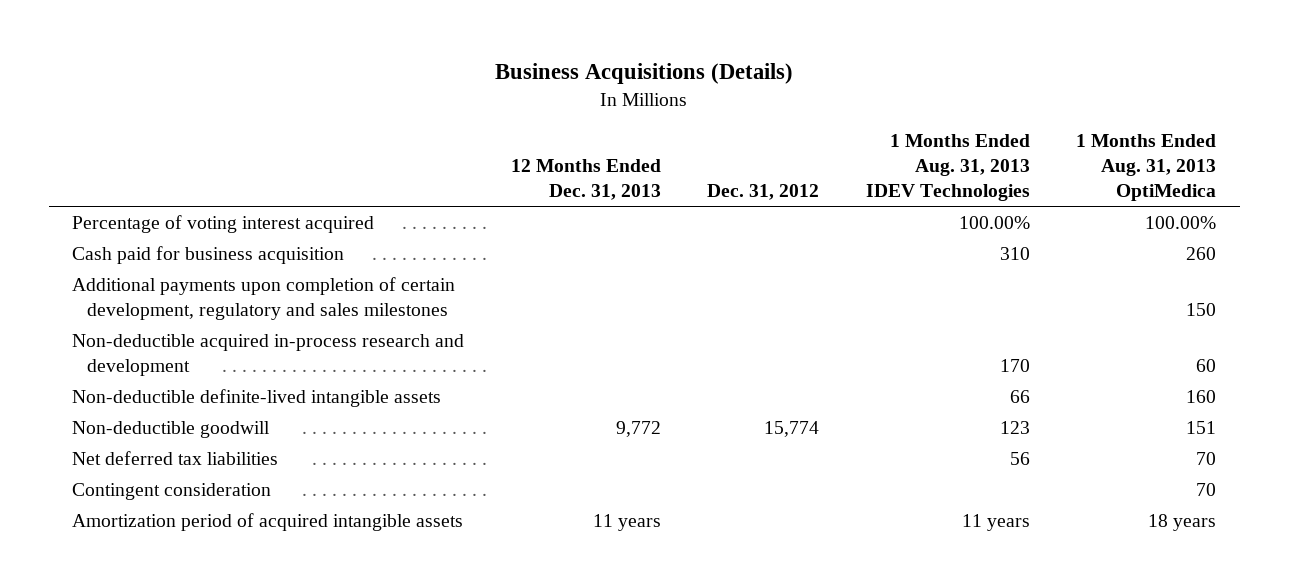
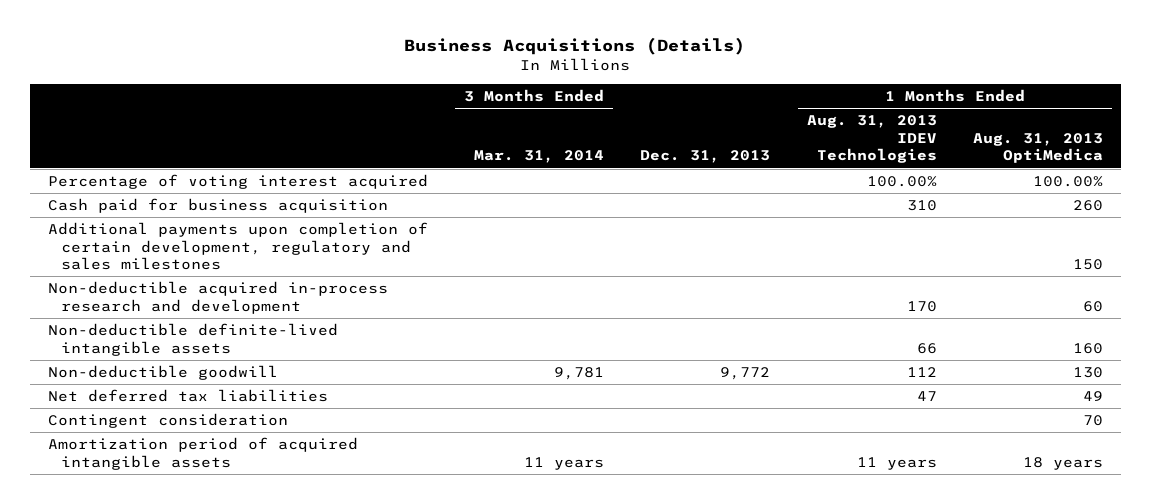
- | 12 Months Ended Dec. 31, 2013 | Dec. 31, 2012 | 1 Months Ended Aug. 31, 2013 IDEV Technologies | 1 Months Ended Aug. 31, 2013 OptiMedica
+ | 3 Months Ended Mar. 31, 2014 | Dec. 31, 2013 | 1 Months Ended Aug. 31, 2013 IDEV Technologies | 1 Months Ended Aug. 31, 2013 OptiMedica
- Non-deductible goodwill | 9,772 | 15,774 | 123 | 151
- Net deferred tax liabilities | | | 56 | 70
+ Non-deductible goodwill | 9,781 | 9,772 | 112 | 130
+ Net deferred tax liabilities | | | 47 | 49

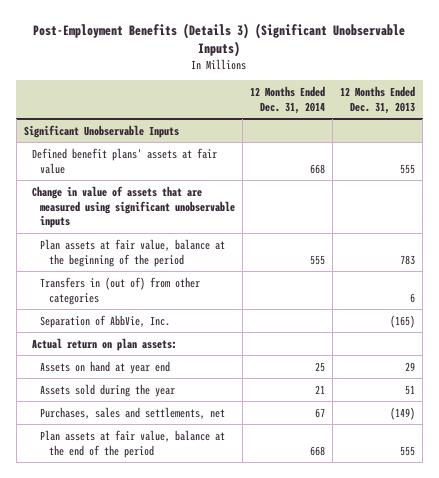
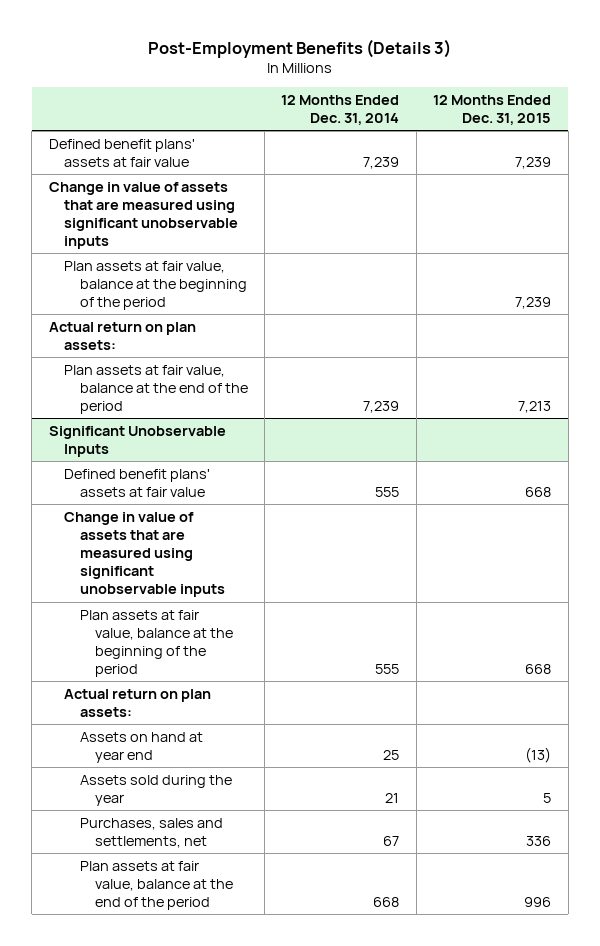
- Post-Employment Benefits (Details 3) (Significant Unobservable Inputs)
+ Post-Employment Benefits (Details 3)
- | 12 Months Ended Dec. 31, 2014 | 12 Months Ended Dec. 31, 2013
+ | 12 Months Ended Dec. 31, 2014 | 12 Months Ended Dec. 31, 2015
+ Defined benefit plans' assets at fair value | 7,239 | 7,239
+ Change in value of assets that are measured using significant unobservable inputs
+ Plan assets at fair value, balance at the beginning of the period | | 7,239
+ Actual return on plan assets:
+ Plan assets at fair value, balance at the end of the period | 7,239 | 7,213
@ Significant Unobservable Inputs
- Defined benefit plans' assets at fair value | 668 | 555
+ Defined benefit plans' assets at fair value | 555 | 668
- Transfers in (out of) from other categories | | 6
- Separation of AbbVie, Inc. | | (165)

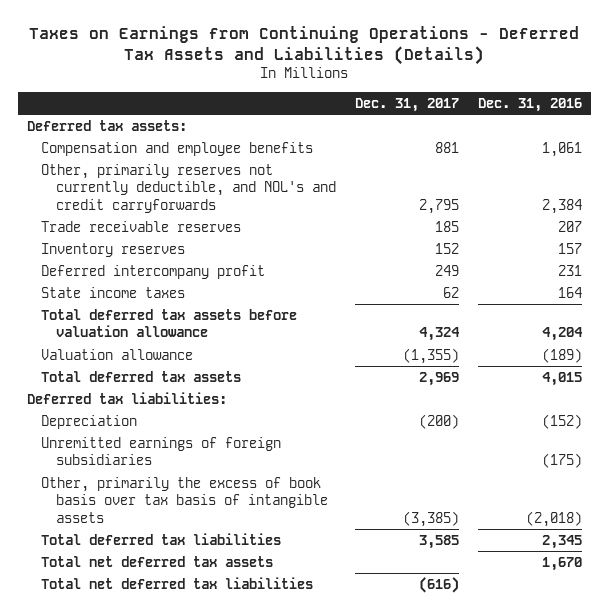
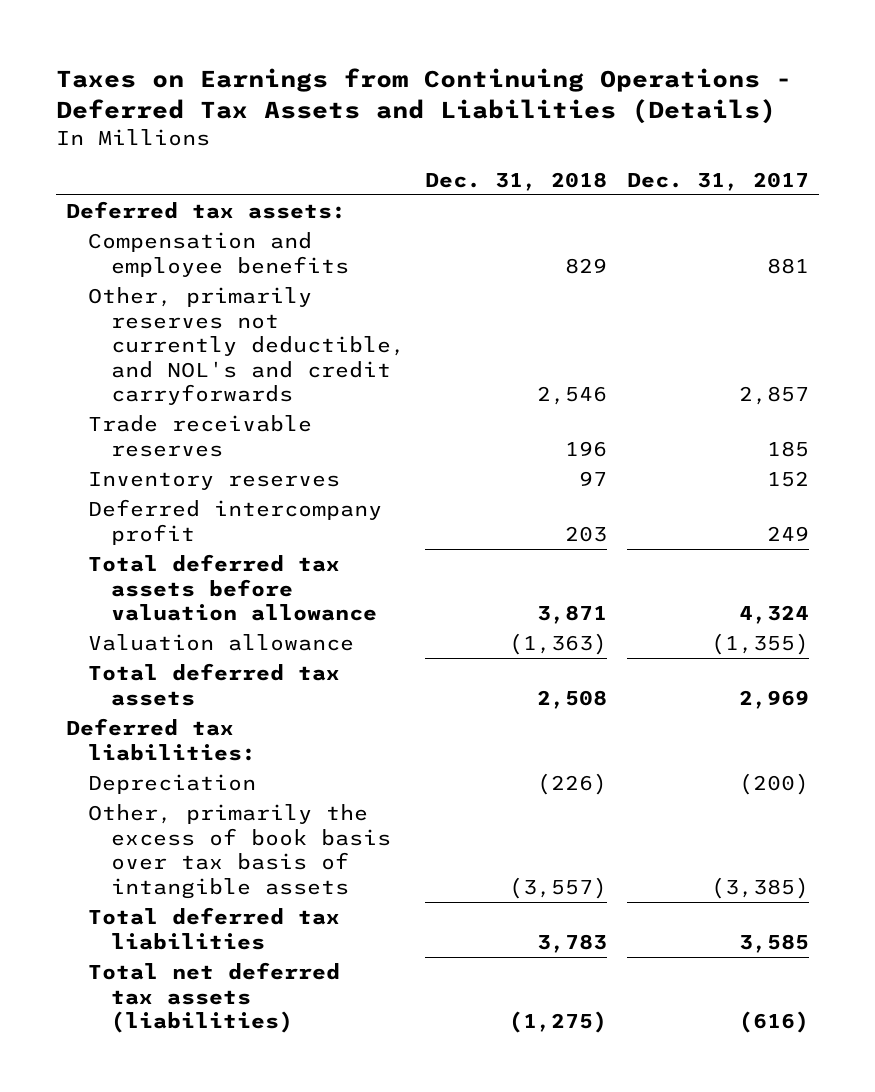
- | Dec. 31, 2017 | Dec. 31, 2016
+ | Dec. 31, 2018 | Dec. 31, 2017
- Other, primarily reserves not currently deductible, and NOL's and credit carryforwards | 2,795 | 2,384
+ Other, primarily reserves not currently deductible, and NOL's and credit carryforwards | 2,546 | 2,857
- State income taxes | 62 | 164
- Unremitted earnings of foreign subsidiaries | | (175)
- Total net deferred tax assets | | 1,670
- Total net deferred tax liabilities | (616) |
+ Total net deferred tax assets (liabilities) | (1,275) | (616)

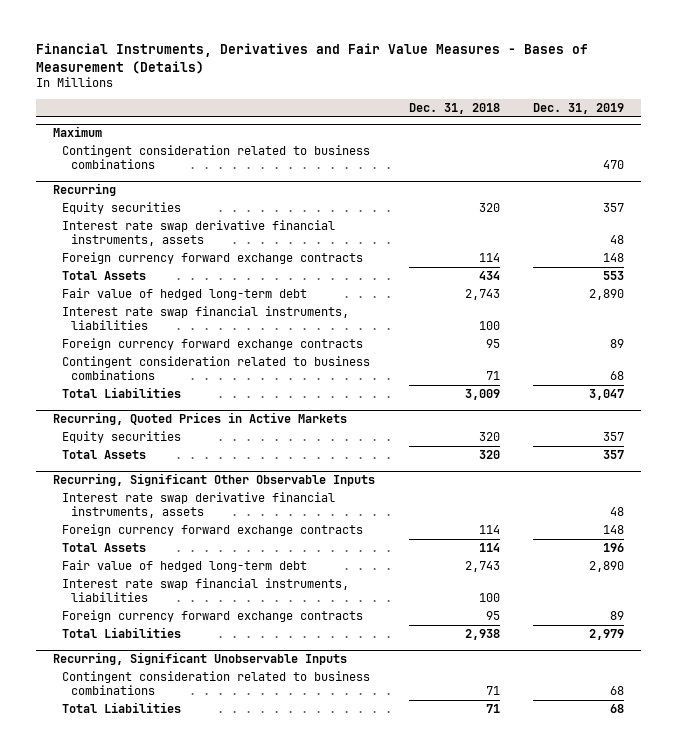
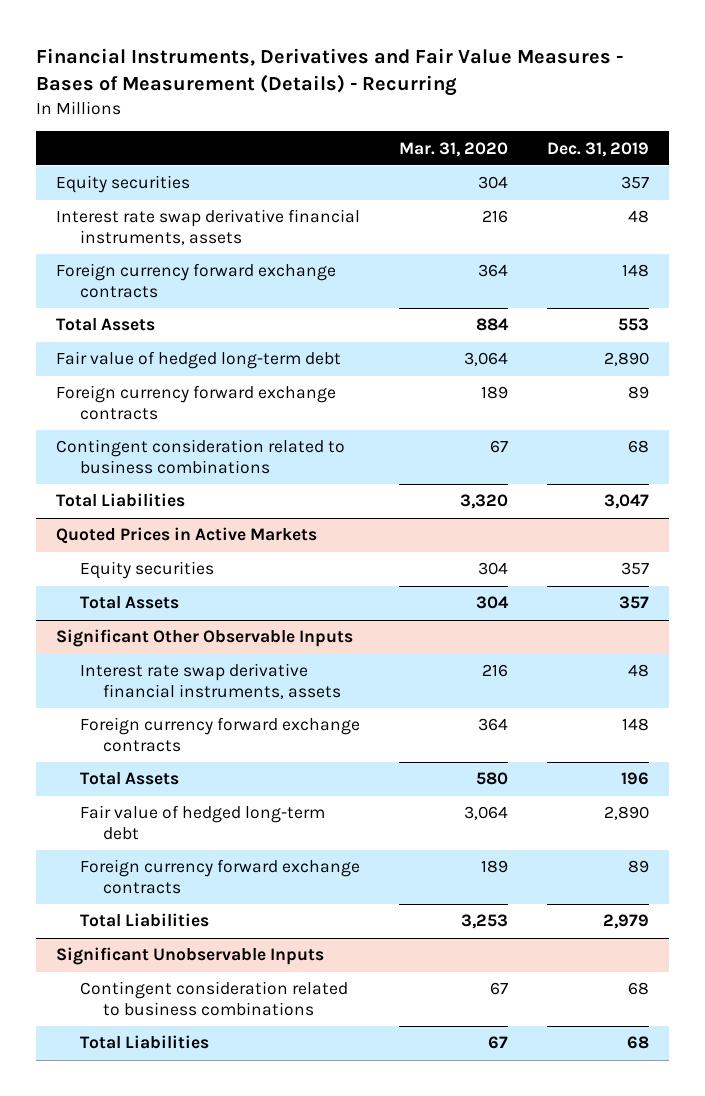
- Financial Instruments, Derivatives and Fair Value Measures - Bases of Measurement (Details)
+ Financial Instruments, Derivatives and Fair Value Measures - Bases of Measurement (Details) - Recurring
- | Dec. 31, 2018 | Dec. 31, 2019
+ | Mar. 31, 2020 | Dec. 31, 2019
- Maximum
- Contingent consideration related to business combinations | | 470
- Recurring
- Interest rate swap financial instruments, liabilities | 100 |
- Recurring, Quoted Prices in Active Markets
+ Quoted Prices in Active Markets
- Recurring, Significant Other Observable Inputs
+ Significant Other Observable Inputs
- Interest rate swap financial instruments, liabilities | 100 |
- Recurring, Significant Unobservable Inputs
+ Significant Unobservable Inputs

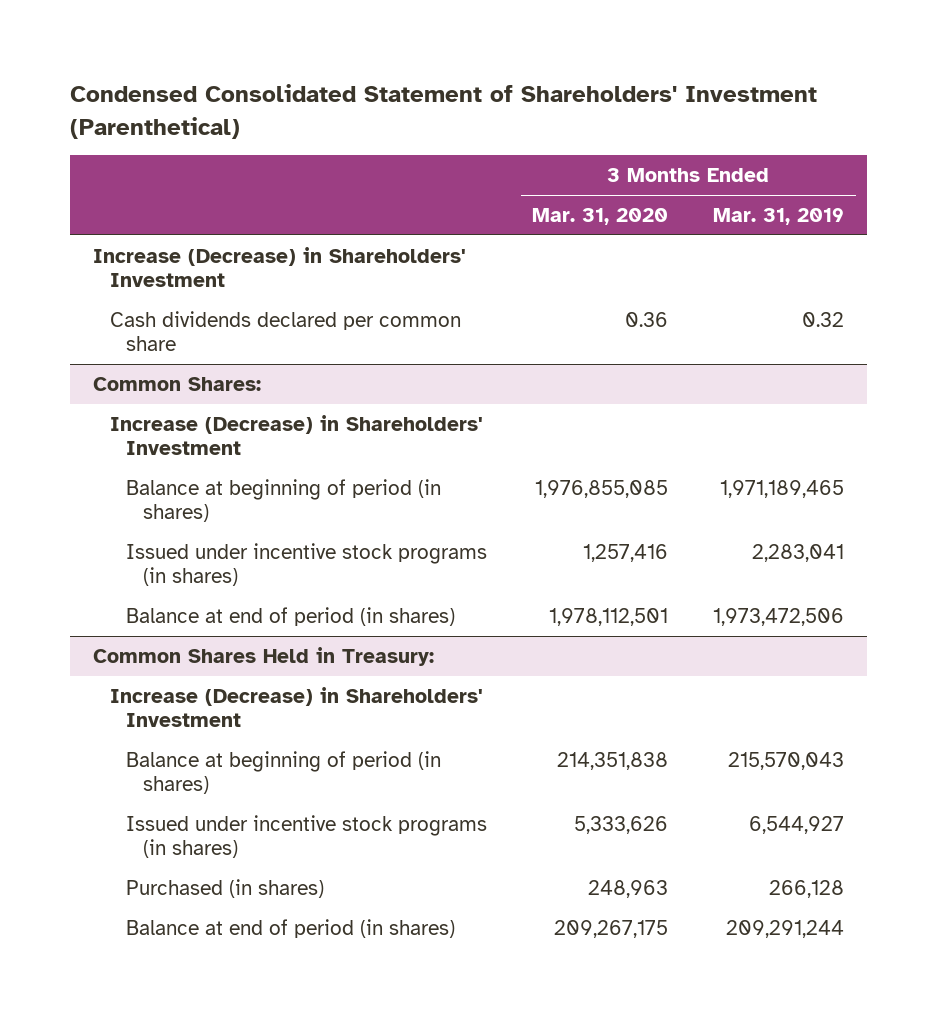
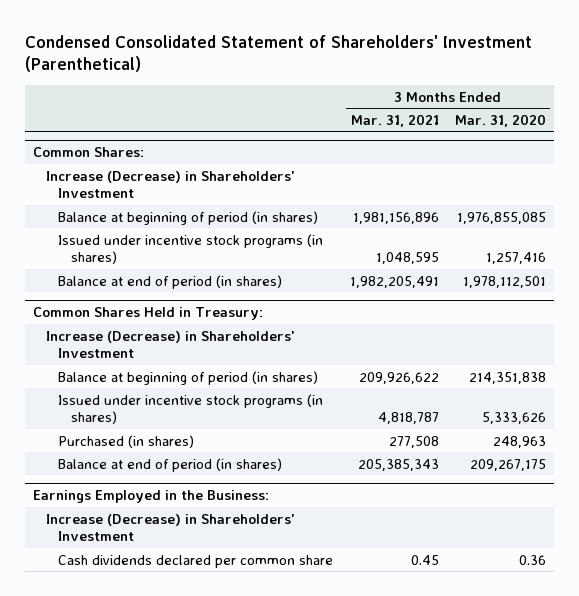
- | 3 Months Ended Mar. 31, 2020 | 3 Months Ended Mar. 31, 2019
+ | 3 Months Ended Mar. 31, 2021 | 3 Months Ended Mar. 31, 2020
- Increase (Decrease) in Shareholders' Investment
- Cash dividends declared per common share | 0.36 | 0.32
+ Earnings Employed in the Business:
+ Increase (Decrease) in Shareholders' Investment
+ Cash dividends declared per common share | 0.45 | 0.36

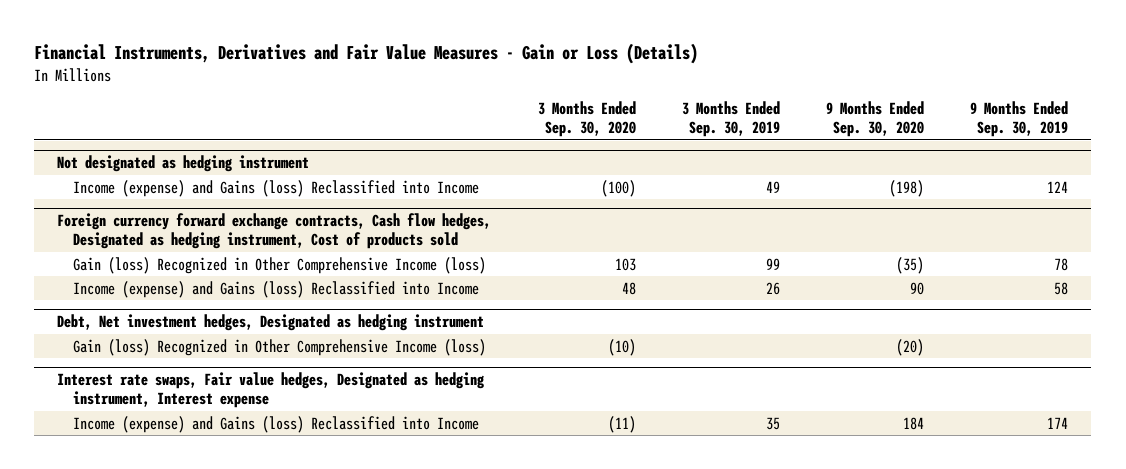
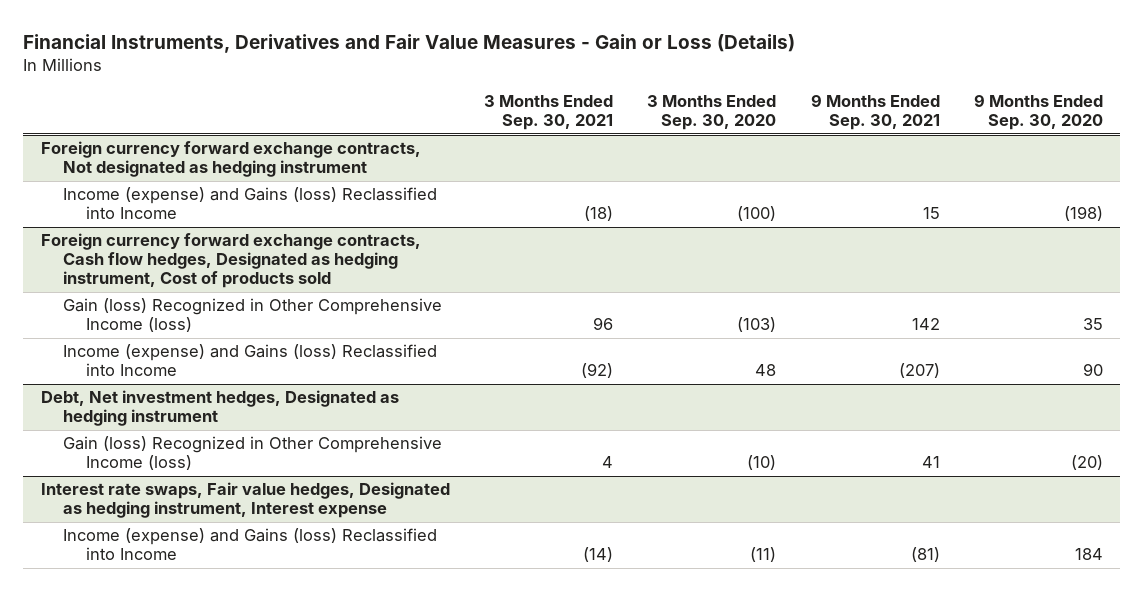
- | 3 Months Ended Sep. 30, 2020 | 3 Months Ended Sep. 30, 2019 | 9 Months Ended Sep. 30, 2020 | 9 Months Ended Sep. 30, 2019
+ | 3 Months Ended Sep. 30, 2021 | 3 Months Ended Sep. 30, 2020 | 9 Months Ended Sep. 30, 2021 | 9 Months Ended Sep. 30, 2020
- Not designated as hedging instrument
+ Foreign currency forward exchange contracts, Not designated as hedging instrument
@ Foreign currency forward exchange contracts, Cash flow hedges, Designated as hedging instrument, Cost of products sold
- Gain (loss) Recognized in Other Comprehensive Income (loss) | 103 | 99 | (35) | 78
+ Gain (loss) Recognized in Other Comprehensive Income (loss) | 96 | (103) | 142 | 35

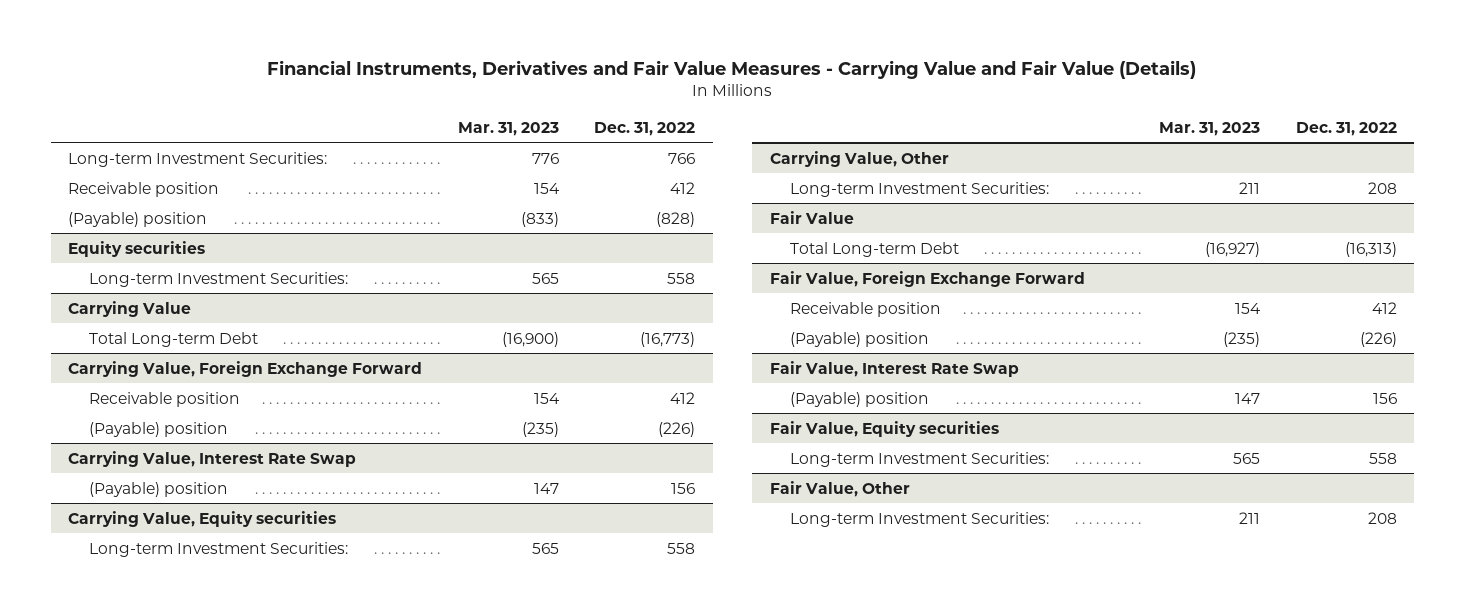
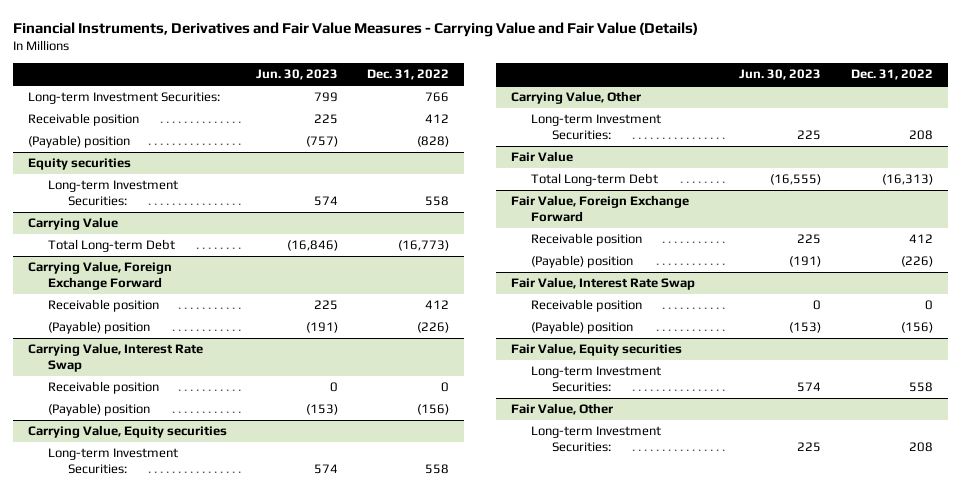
- | Mar. 31, 2023 | Dec. 31, 2022
+ | Jun. 30, 2023 | Dec. 31, 2022
@ Carrying Value, Interest Rate Swap
- (Payable) position | 147 | 156
+ Receivable position | 0 | 0
+ (Payable) position | (153) | (156)
@ Fair Value, Interest Rate Swap
- (Payable) position | 147 | 156
+ Receivable position | 0 | 0
+ (Payable) position | (153) | (156)

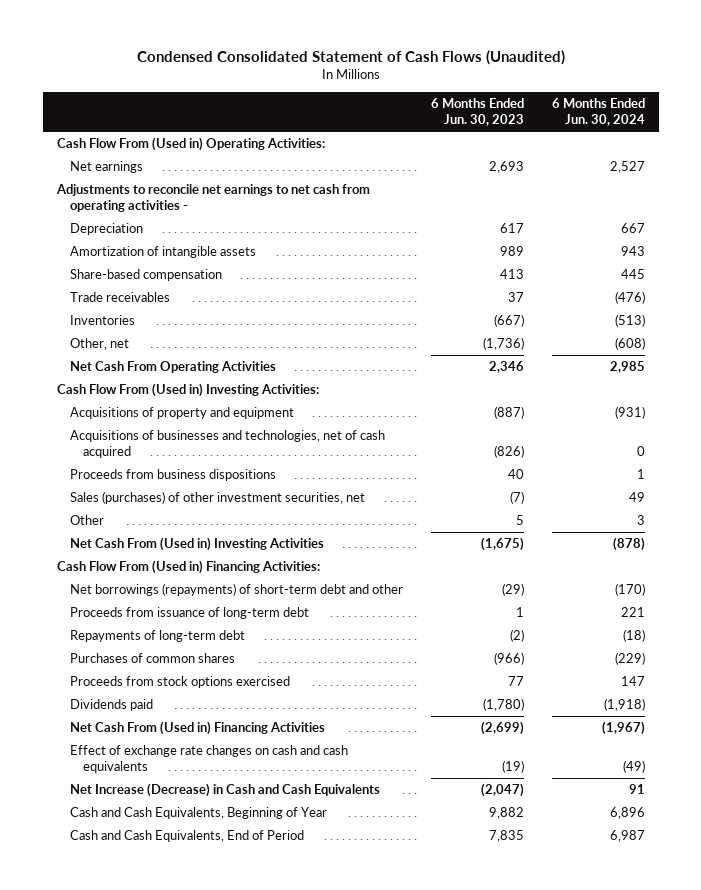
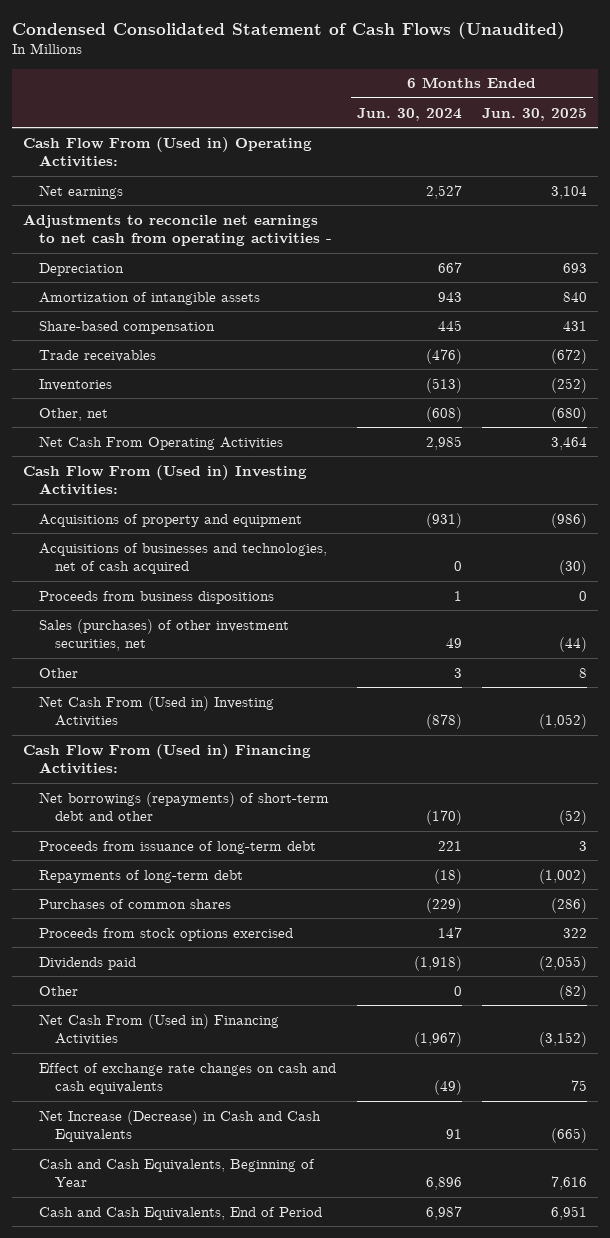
- | 6 Months Ended Jun. 30, 2023 | 6 Months Ended Jun. 30, 2024
+ | 6 Months Ended Jun. 30, 2024 | 6 Months Ended Jun. 30, 2025
+ Other | 0 | (82)

